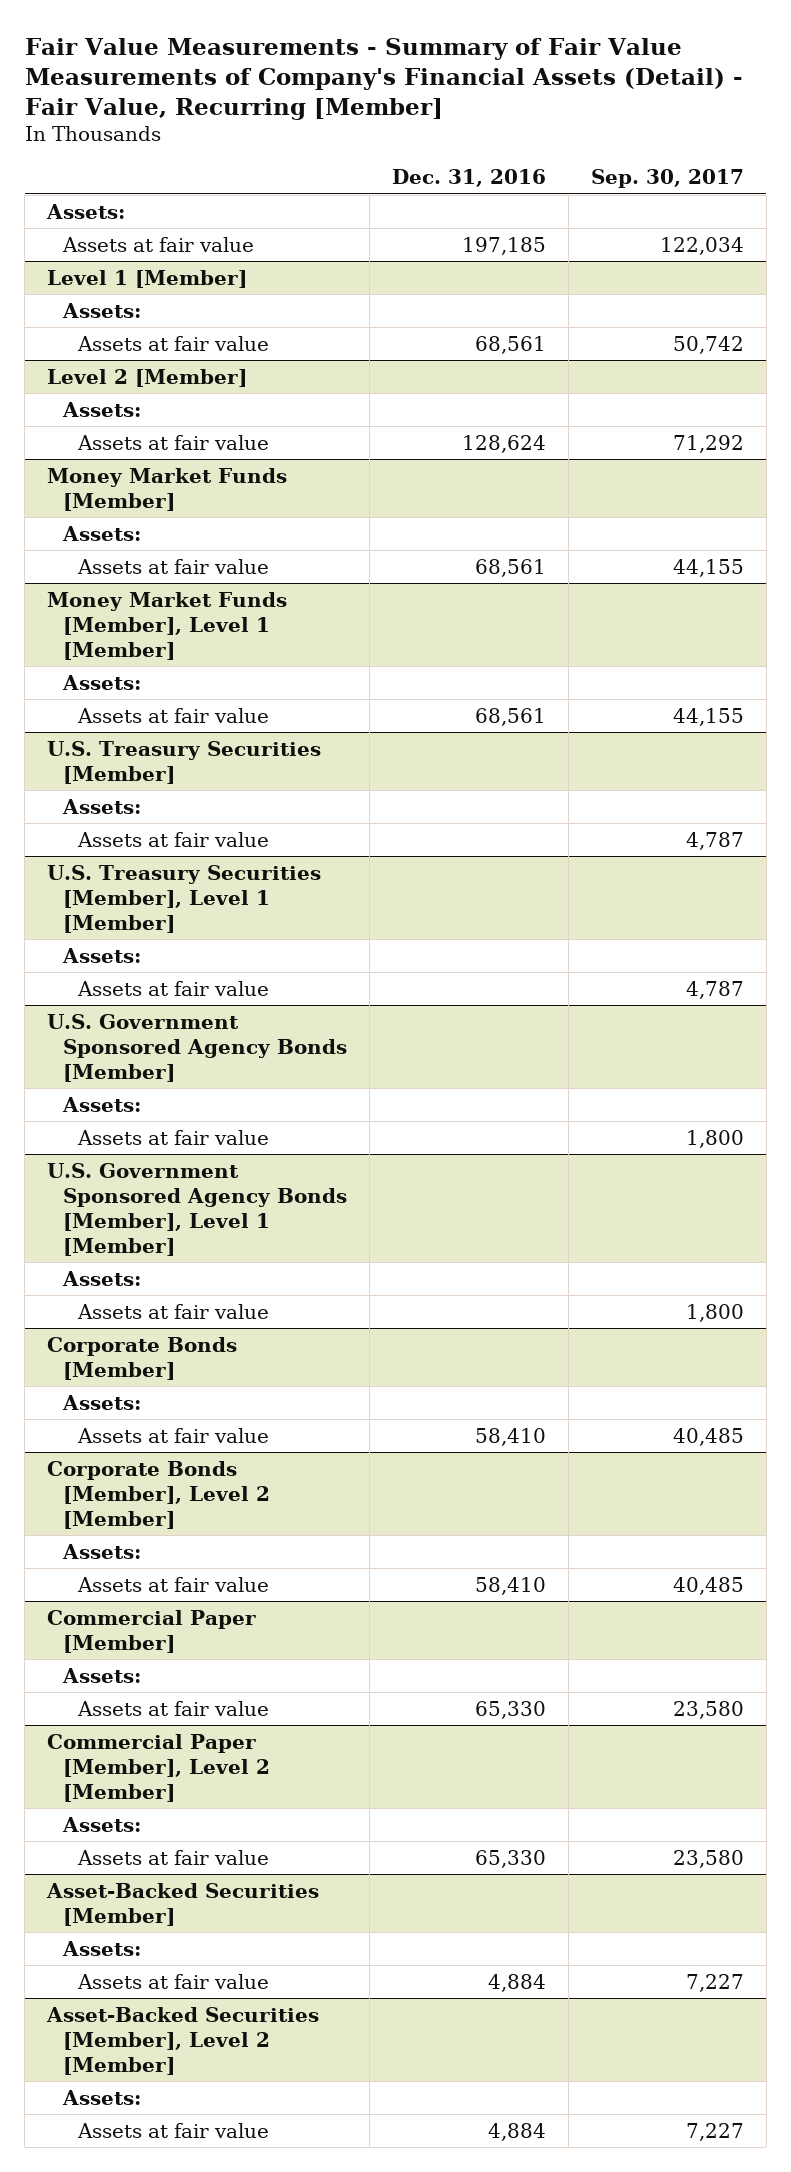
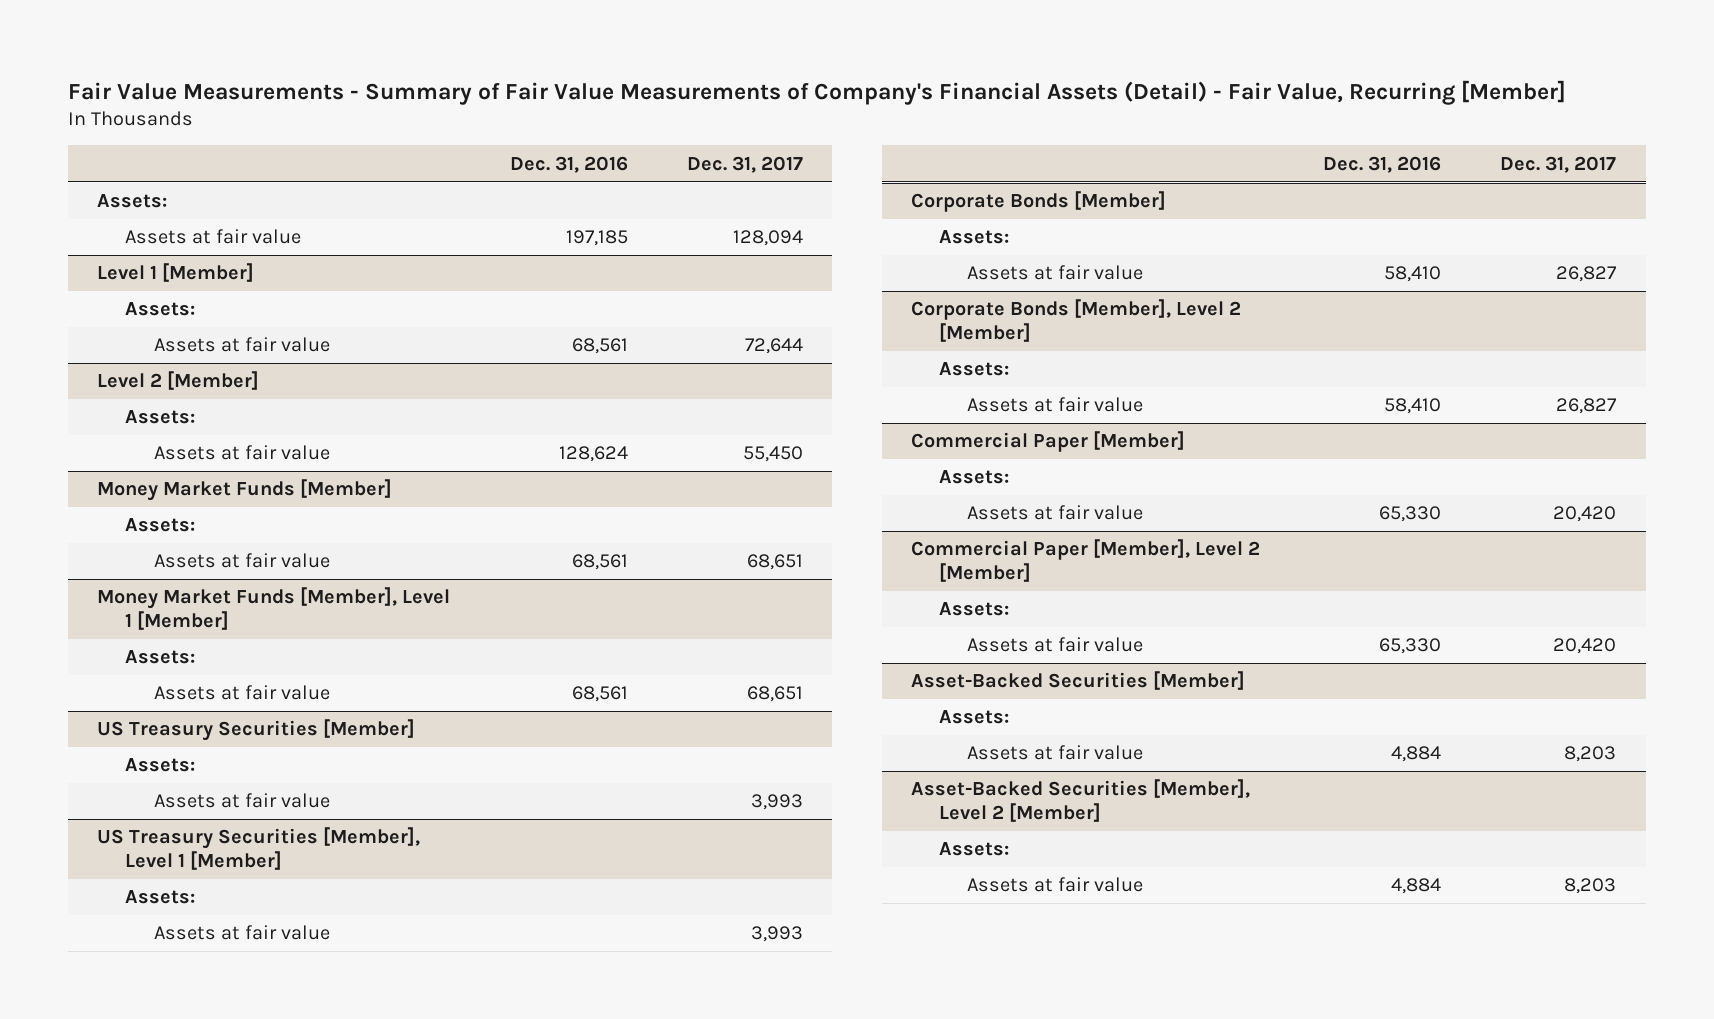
- | Dec. 31, 2016 | Sep. 30, 2017
+ | Dec. 31, 2016 | Dec. 31, 2017
- U.S. Treasury Securities [Member]
- Assets:
- Assets at fair value | | 4,787
- U.S. Treasury Securities [Member], Level 1 [Member]
- Assets:
- Assets at fair value | | 4,787
- U.S. Government Sponsored Agency Bonds [Member]
+ US Treasury Securities [Member]
- U.S. Government Sponsored Agency Bonds [Member], Level 1 [Member]
+ US Treasury Securities [Member], Level 1 [Member]

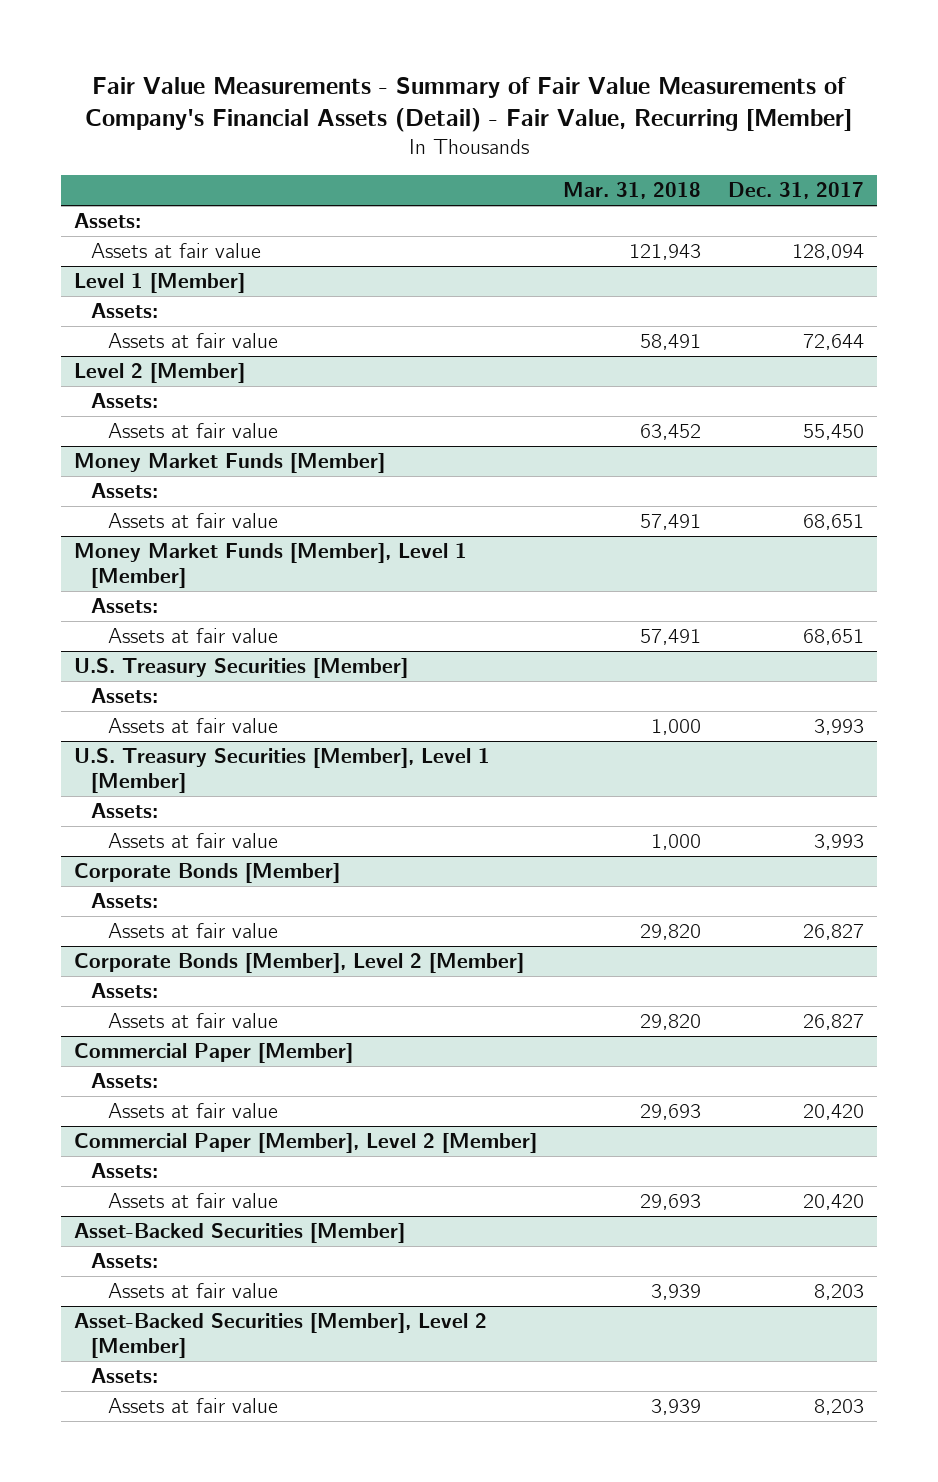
- | Dec. 31, 2016 | Dec. 31, 2017
+ | Mar. 31, 2018 | Dec. 31, 2017
- US Treasury Securities [Member]
+ U.S. Treasury Securities [Member]
- US Treasury Securities [Member], Level 1 [Member]
+ U.S. Treasury Securities [Member], Level 1 [Member]

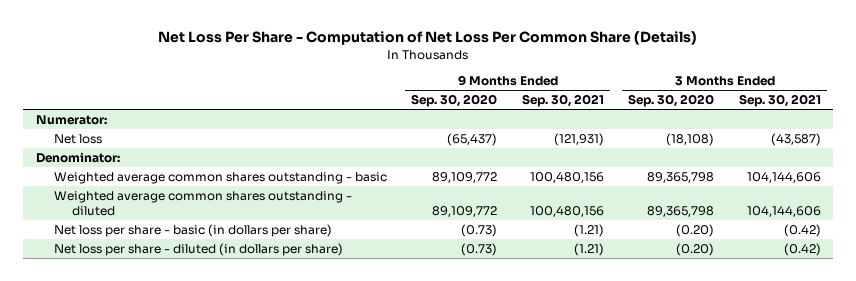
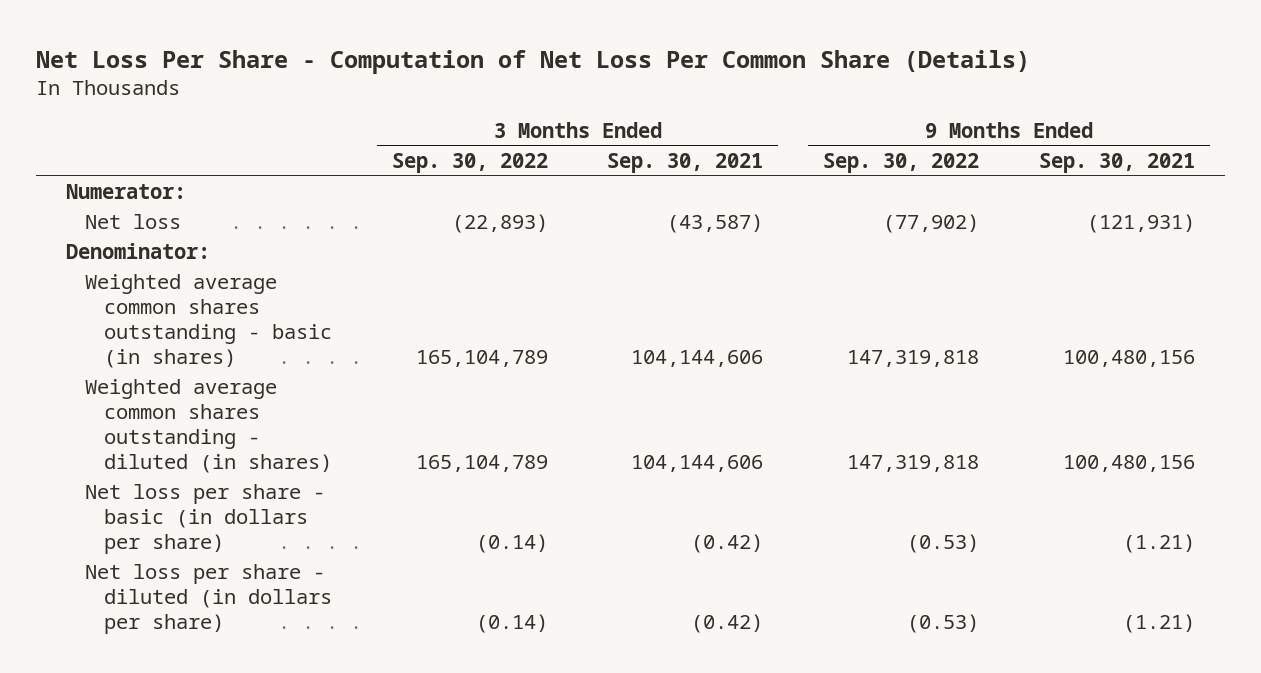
- | 9 Months Ended Sep. 30, 2020 | 9 Months Ended Sep. 30, 2021 | 3 Months Ended Sep. 30, 2020 | 3 Months Ended Sep. 30, 2021
+ | 3 Months Ended Sep. 30, 2022 | 3 Months Ended Sep. 30, 2021 | 9 Months Ended Sep. 30, 2022 | 9 Months Ended Sep. 30, 2021
- Weighted average common shares outstanding - basic | 89,109,772 | 100,480,156 | 89,365,798 | 104,144,606
- Weighted average common shares outstanding - diluted | 89,109,772 | 100,480,156 | 89,365,798 | 104,144,606
+ Weighted average common shares outstanding - basic (in shares) | 165,104,789 | 104,144,606 | 147,319,818 | 100,480,156
+ Weighted average common shares outstanding - diluted (in shares) | 165,104,789 | 104,144,606 | 147,319,818 | 100,480,156

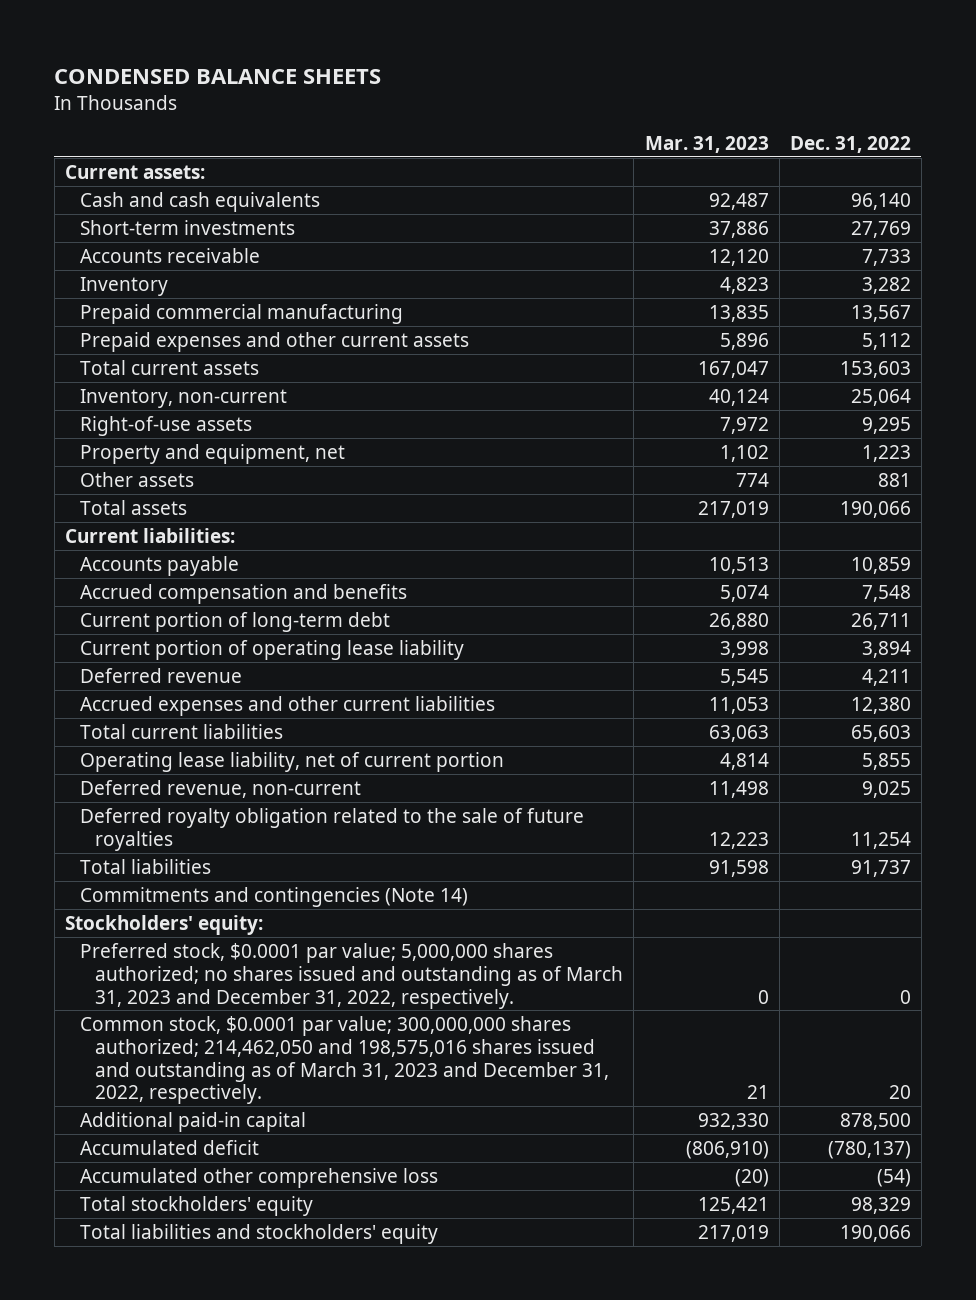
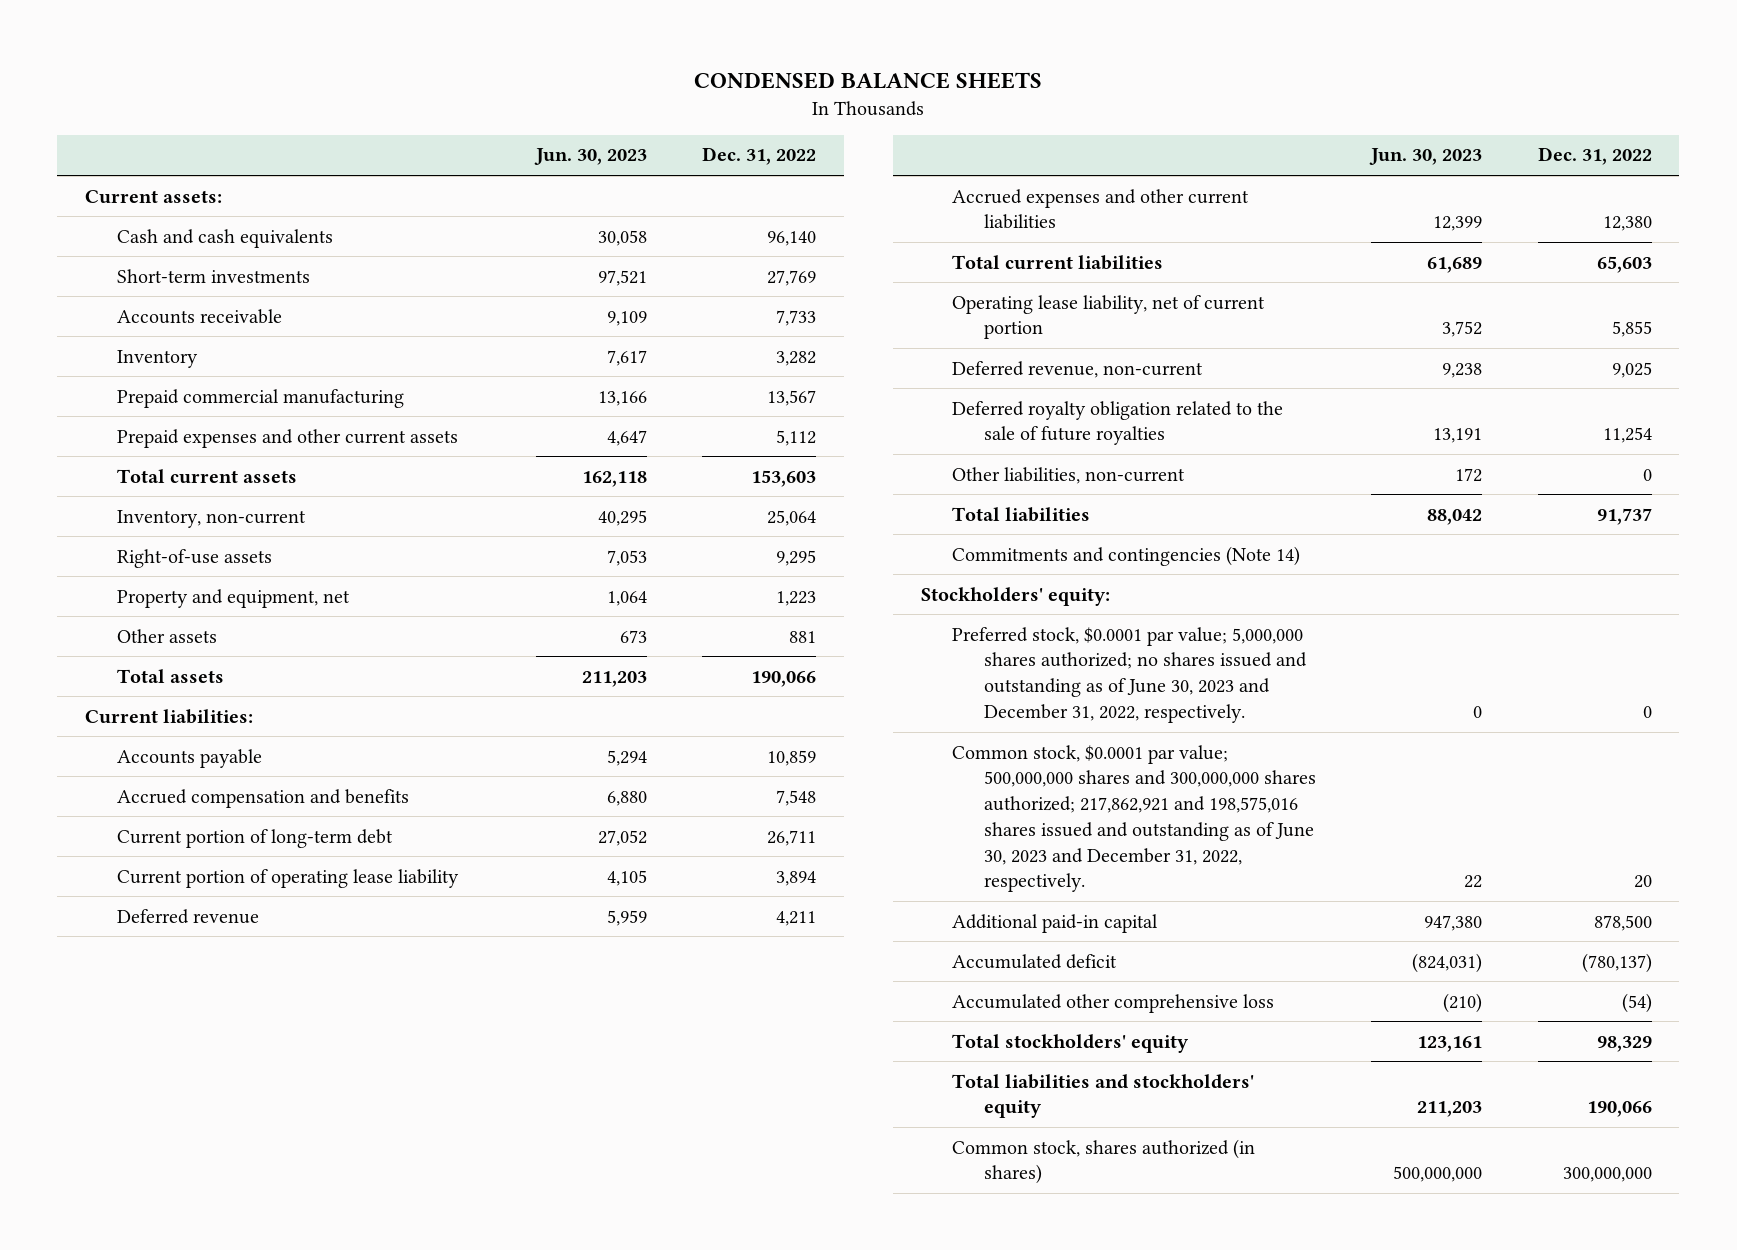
- | Mar. 31, 2023 | Dec. 31, 2022
+ | Jun. 30, 2023 | Dec. 31, 2022
+ Other liabilities, non-current | 172 | 0
- Preferred stock, $0.0001 par value; 5,000,000 shares authorized; no shares issued and outstanding as of March 31, 2023 and December 31, 2022, respectively. | 0 | 0
- Common stock, $0.0001 par value; 300,000,000 shares authorized; 214,462,050 and 198,575,016 shares issued and outstanding as of March 31, 2023 and December 31, 2022, respectively. | 21 | 20
+ Preferred stock, $0.0001 par value; 5,000,000 shares authorized; no shares issued and outstanding as of June 30, 2023 and December 31, 2022, respectively. | 0 | 0
+ Common stock, $0.0001 par value; 500,000,000 shares and 300,000,000 shares authorized; 217,862,921 and 198,575,016 shares issued and outstanding as of June 30, 2023 and December 31, 2022, respectively. | 22 | 20
+ Common stock, shares authorized (in shares) | 500,000,000 | 300,000,000

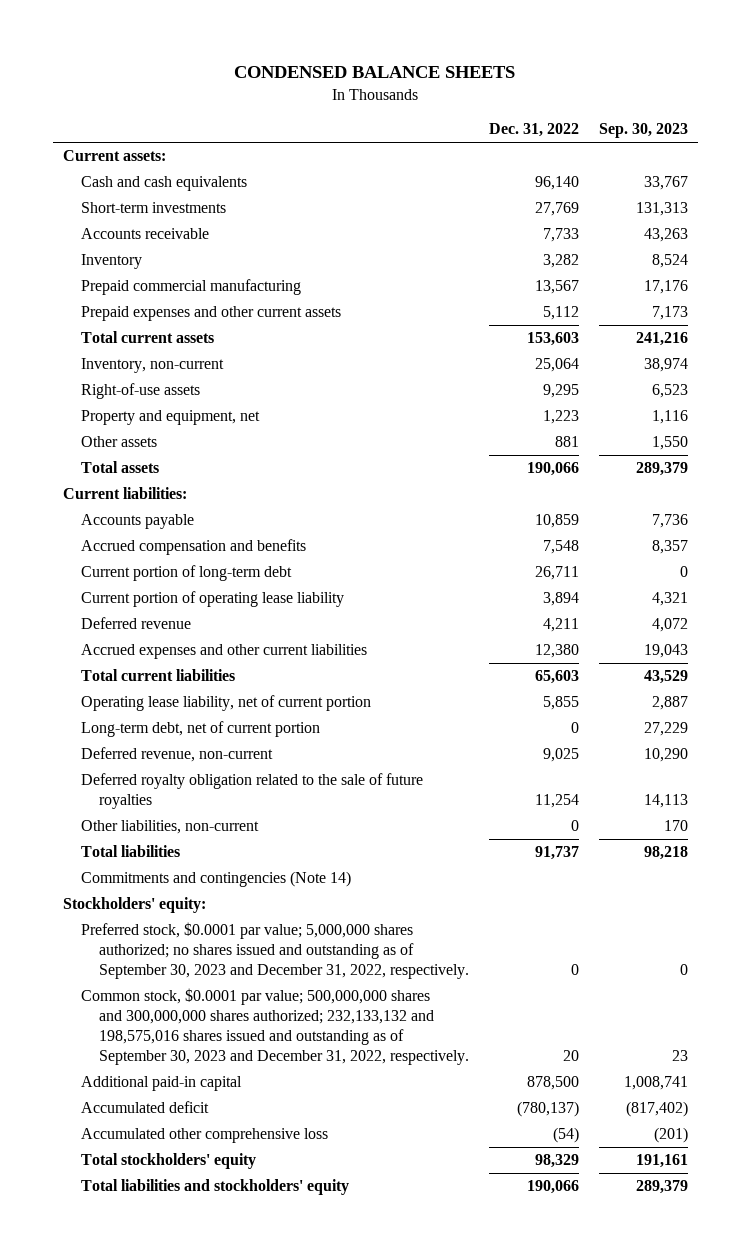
- | Jun. 30, 2023 | Dec. 31, 2022
+ | Dec. 31, 2022 | Sep. 30, 2023
+ Long-term debt, net of current portion | 0 | 27,229
- Preferred stock, $0.0001 par value; 5,000,000 shares authorized; no shares issued and outstanding as of June 30, 2023 and December 31, 2022, respectively. | 0 | 0
- Common stock, $0.0001 par value; 500,000,000 shares and 300,000,000 shares authorized; 217,862,921 and 198,575,016 shares issued and outstanding as of June 30, 2023 and December 31, 2022, respectively. | 22 | 20
+ Preferred stock, $0.0001 par value; 5,000,000 shares authorized; no shares issued and outstanding as of September 30, 2023 and December 31, 2022, respectively. | 0 | 0
+ Common stock, $0.0001 par value; 500,000,000 shares and 300,000,000 shares authorized; 232,133,132 and 198,575,016 shares issued and outstanding as of September 30, 2023 and December 31, 2022, respectively. | 20 | 23
- Common stock, shares authorized (in shares) | 500,000,000 | 300,000,000

